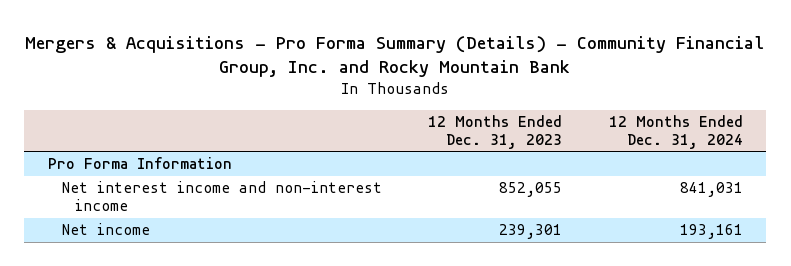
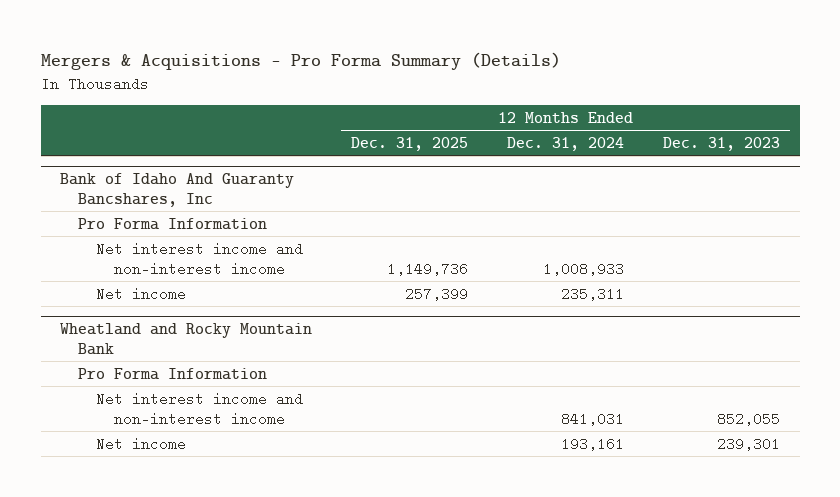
- Mergers & Acquisitions - Pro Forma Summary (Details) - Community Financial Group, Inc. and Rocky Mountain Bank
+ Mergers & Acquisitions - Pro Forma Summary (Details)
- | 12 Months Ended Dec. 31, 2023 | 12 Months Ended Dec. 31, 2024
+ | 12 Months Ended Dec. 31, 2025 | 12 Months Ended Dec. 31, 2024 | 12 Months Ended Dec. 31, 2023
+ Bank of Idaho And Guaranty Bancshares, Inc
+ Net interest income and non-interest income | 1,149,736 | 1,008,933 |
+ Net income | 257,399 | 235,311 |
+ Wheatland and Rocky Mountain Bank
+ Pro Forma Information

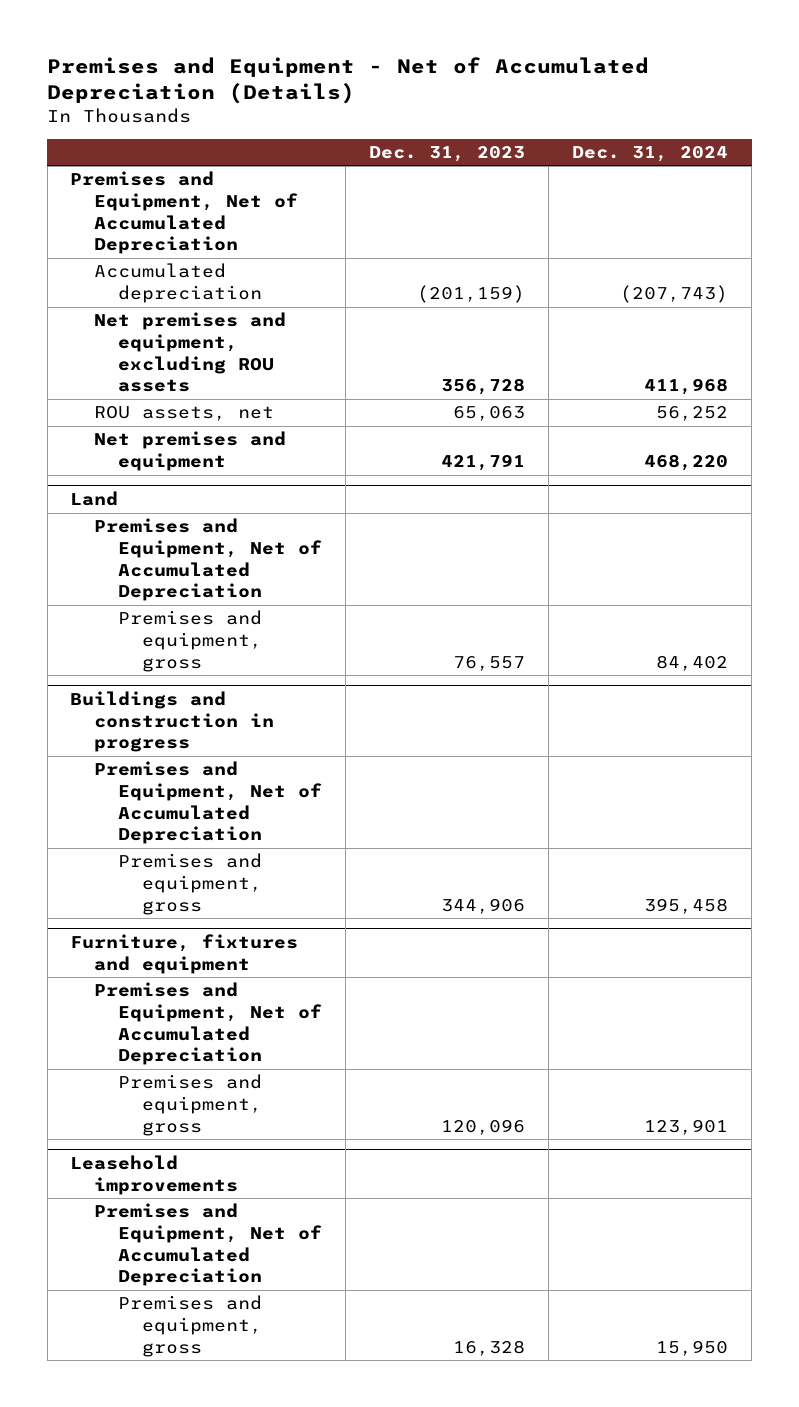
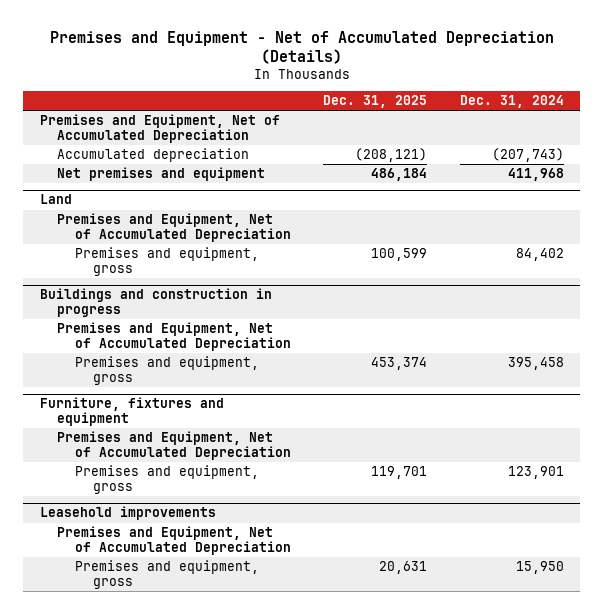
- | Dec. 31, 2023 | Dec. 31, 2024
+ | Dec. 31, 2025 | Dec. 31, 2024
- Net premises and equipment, excluding ROU assets | 356,728 | 411,968
- ROU assets, net | 65,063 | 56,252
- Net premises and equipment | 421,791 | 468,220
+ Net premises and equipment | 486,184 | 411,968

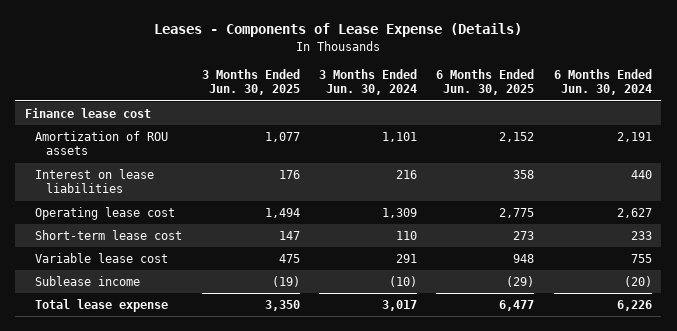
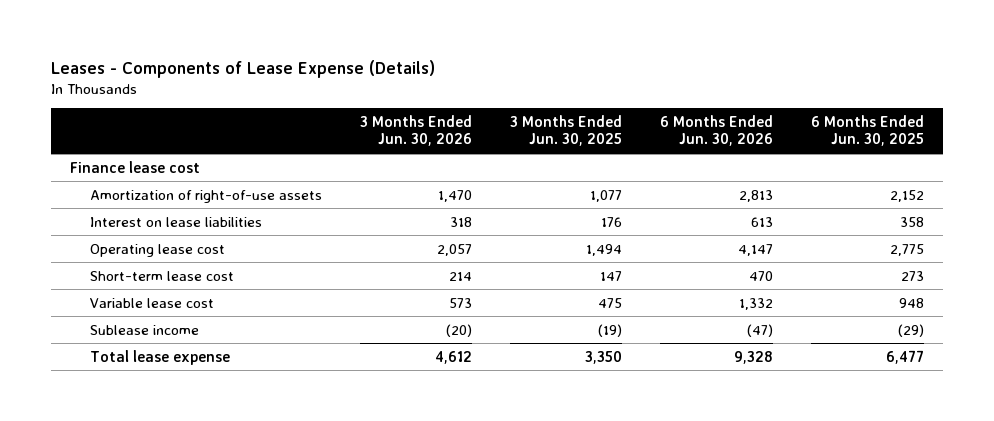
- | 3 Months Ended Jun. 30, 2025 | 3 Months Ended Jun. 30, 2024 | 6 Months Ended Jun. 30, 2025 | 6 Months Ended Jun. 30, 2024
+ | 3 Months Ended Jun. 30, 2026 | 3 Months Ended Jun. 30, 2025 | 6 Months Ended Jun. 30, 2026 | 6 Months Ended Jun. 30, 2025
- Amortization of ROU assets | 1,077 | 1,101 | 2,152 | 2,191
+ Amortization of right-of-use assets | 1,470 | 1,077 | 2,813 | 2,152

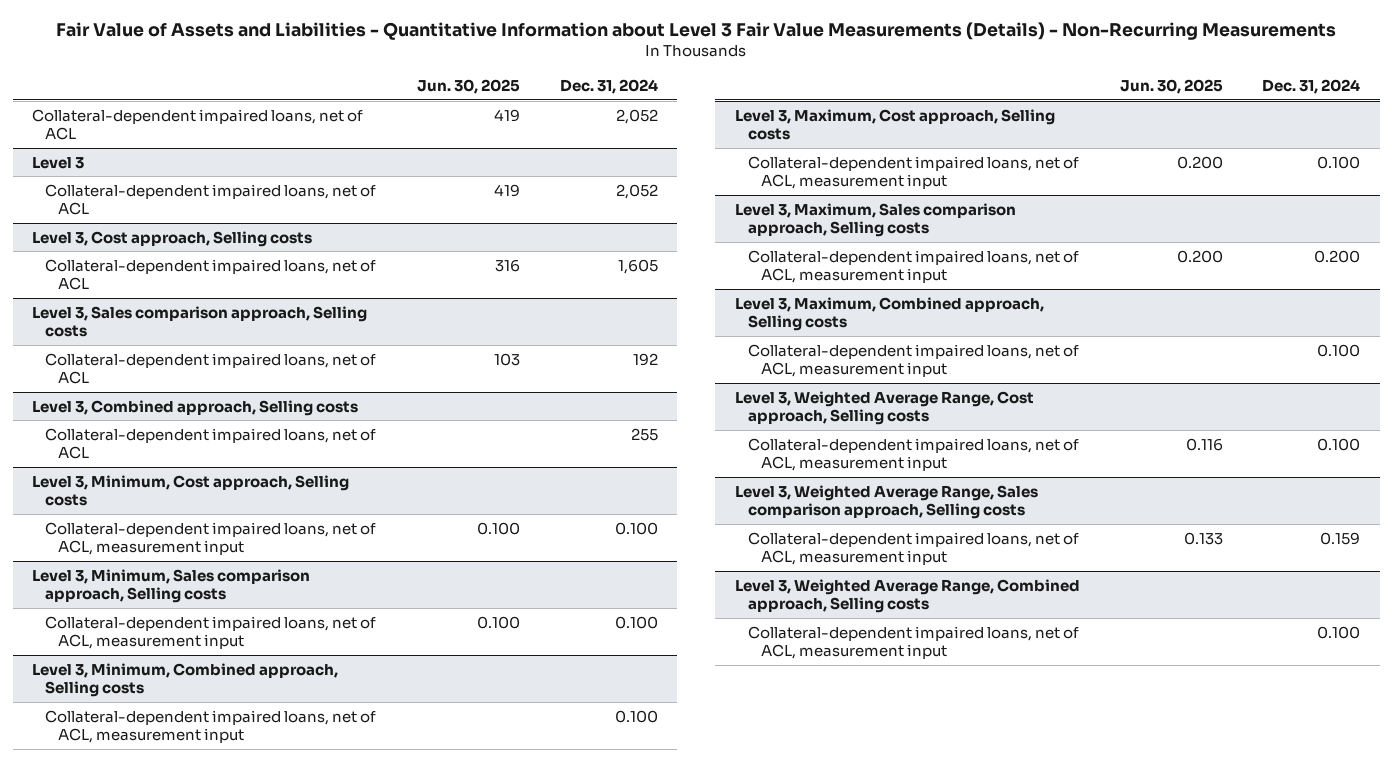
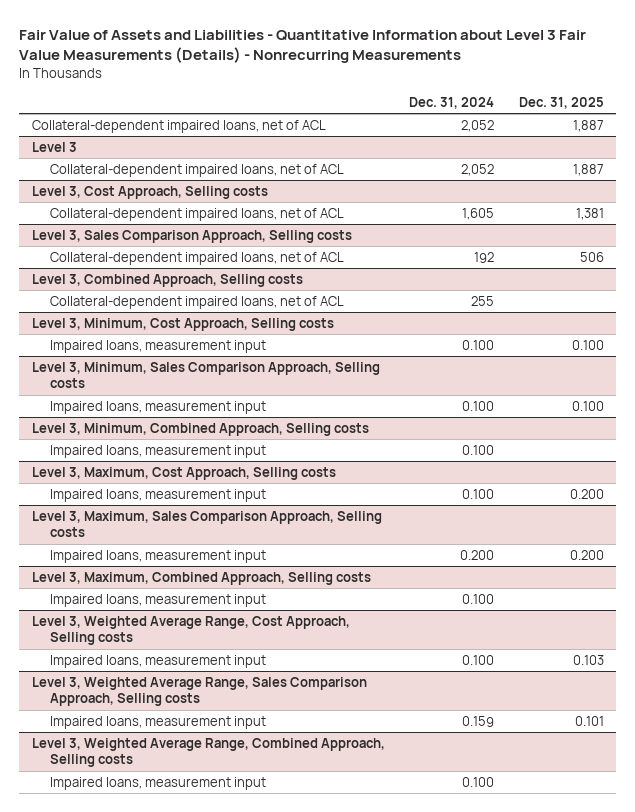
- Fair Value of Assets and Liabilities - Quantitative Information about Level 3 Fair Value Measurements (Details) - Non-Recurring Measurements
+ Fair Value of Assets and Liabilities - Quantitative Information about Level 3 Fair Value Measurements (Details) - Nonrecurring Measurements
- | Jun. 30, 2025 | Dec. 31, 2024
+ | Dec. 31, 2024 | Dec. 31, 2025
- Level 3, Cost approach, Selling costs
+ Level 3, Cost Approach, Selling costs
- Level 3, Sales comparison approach, Selling costs
+ Level 3, Sales Comparison Approach, Selling costs
- Level 3, Combined approach, Selling costs
+ Level 3, Combined Approach, Selling costs
- Level 3, Minimum, Cost approach, Selling costs
- Collateral-dependent impaired loans, net of ACL, measurement input | 0.100 | 0.100
- Level 3, Minimum, Sales comparison approach, Selling costs
- Collateral-dependent impaired loans, net of ACL, measurement input | 0.100 | 0.100
- Level 3, Minimum, Combined approach, Selling costs
- Collateral-dependent impaired loans, net of ACL, measurement input | | 0.100
- Level 3, Maximum, Cost approach, Selling costs
- Collateral-dependent impaired loans, net of ACL, measurement input | 0.200 | 0.100
- Level 3, Maximum, Sales comparison approach, Selling costs
- Collateral-dependent impaired loans, net of ACL, measurement input | 0.200 | 0.200
- Level 3, Maximum, Combined approach, Selling costs
- Collateral-dependent impaired loans, net of ACL, measurement input | | 0.100
- Level 3, Weighted Average Range, Cost approach, Selling costs
- Collateral-dependent impaired loans, net of ACL, measurement input | 0.116 | 0.100
- Level 3, Weighted Average Range, Sales comparison approach, Selling costs
- Collateral-dependent impaired loans, net of ACL, measurement input | 0.133 | 0.159
- Level 3, Weighted Average Range, Combined approach, Selling costs
- Collateral-dependent impaired loans, net of ACL, measurement input | | 0.100
+ Level 3, Minimum, Cost Approach, Selling costs
+ Impaired loans, measurement input | 0.100 | 0.100
+ Level 3, Minimum, Sales Comparison Approach, Selling costs
+ Impaired loans, measurement input | 0.100 | 0.100
+ Level 3, Minimum, Combined Approach, Selling costs
+ Impaired loans, measurement input | 0.100 |
+ Level 3, Maximum, Cost Approach, Selling costs
+ Impaired loans, measurement input | 0.100 | 0.200
+ Level 3, Maximum, Sales Comparison Approach, Selling costs
+ Impaired loans, measurement input | 0.200 | 0.200
+ Level 3, Maximum, Combined Approach, Selling costs
+ Impaired loans, measurement input | 0.100 |
+ Level 3, Weighted Average Range, Cost Approach, Selling costs
+ Impaired loans, measurement input | 0.100 | 0.103
+ Level 3, Weighted Average Range, Sales Comparison Approach, Selling costs
+ Impaired loans, measurement input | 0.159 | 0.101
+ Level 3, Weighted Average Range, Combined Approach, Selling costs
+ Impaired loans, measurement input | 0.100 |

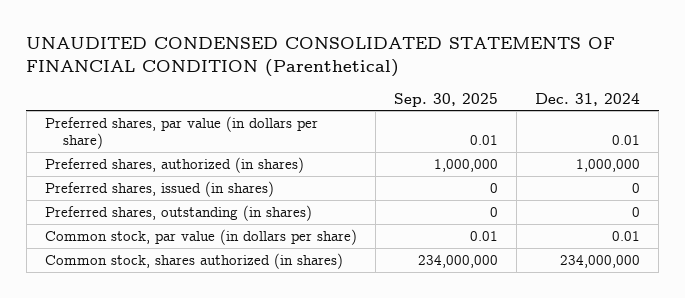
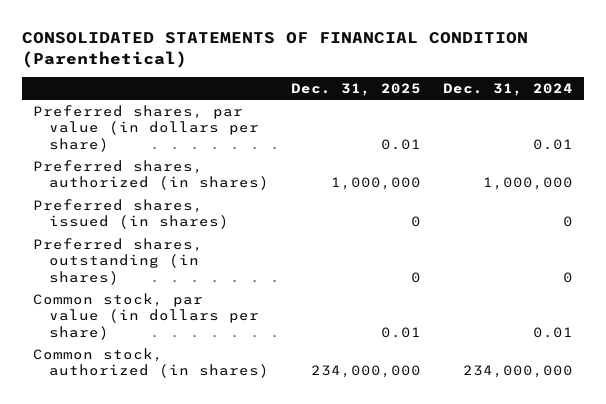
- UNAUDITED CONDENSED CONSOLIDATED STATEMENTS OF FINANCIAL CONDITION (Parenthetical)
+ CONSOLIDATED STATEMENTS OF FINANCIAL CONDITION (Parenthetical)
- | Sep. 30, 2025 | Dec. 31, 2024
+ | Dec. 31, 2025 | Dec. 31, 2024
- Common stock, shares authorized (in shares) | 234,000,000 | 234,000,000
+ Common stock, authorized (in shares) | 234,000,000 | 234,000,000

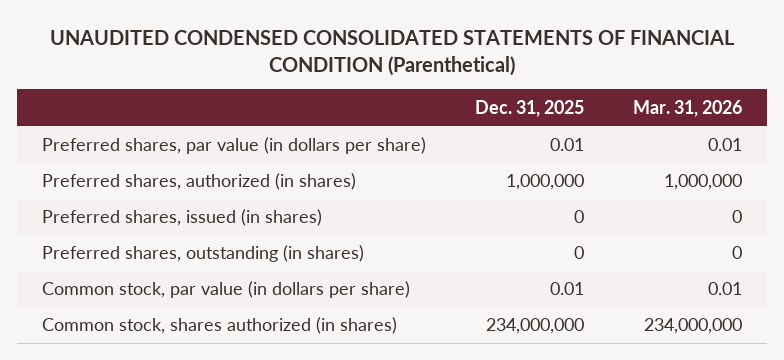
- CONSOLIDATED STATEMENTS OF FINANCIAL CONDITION (Parenthetical)
+ UNAUDITED CONDENSED CONSOLIDATED STATEMENTS OF FINANCIAL CONDITION (Parenthetical)
- | Dec. 31, 2025 | Dec. 31, 2024
+ | Dec. 31, 2025 | Mar. 31, 2026
- Common stock, authorized (in shares) | 234,000,000 | 234,000,000
+ Common stock, shares authorized (in shares) | 234,000,000 | 234,000,000

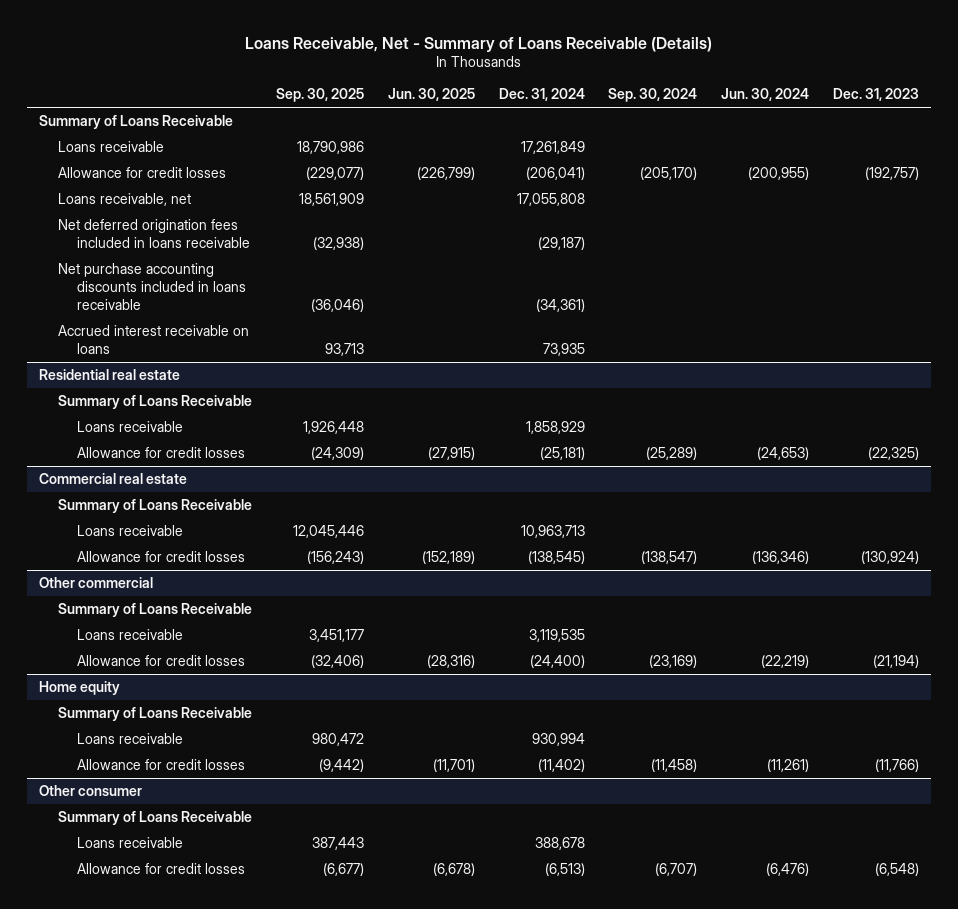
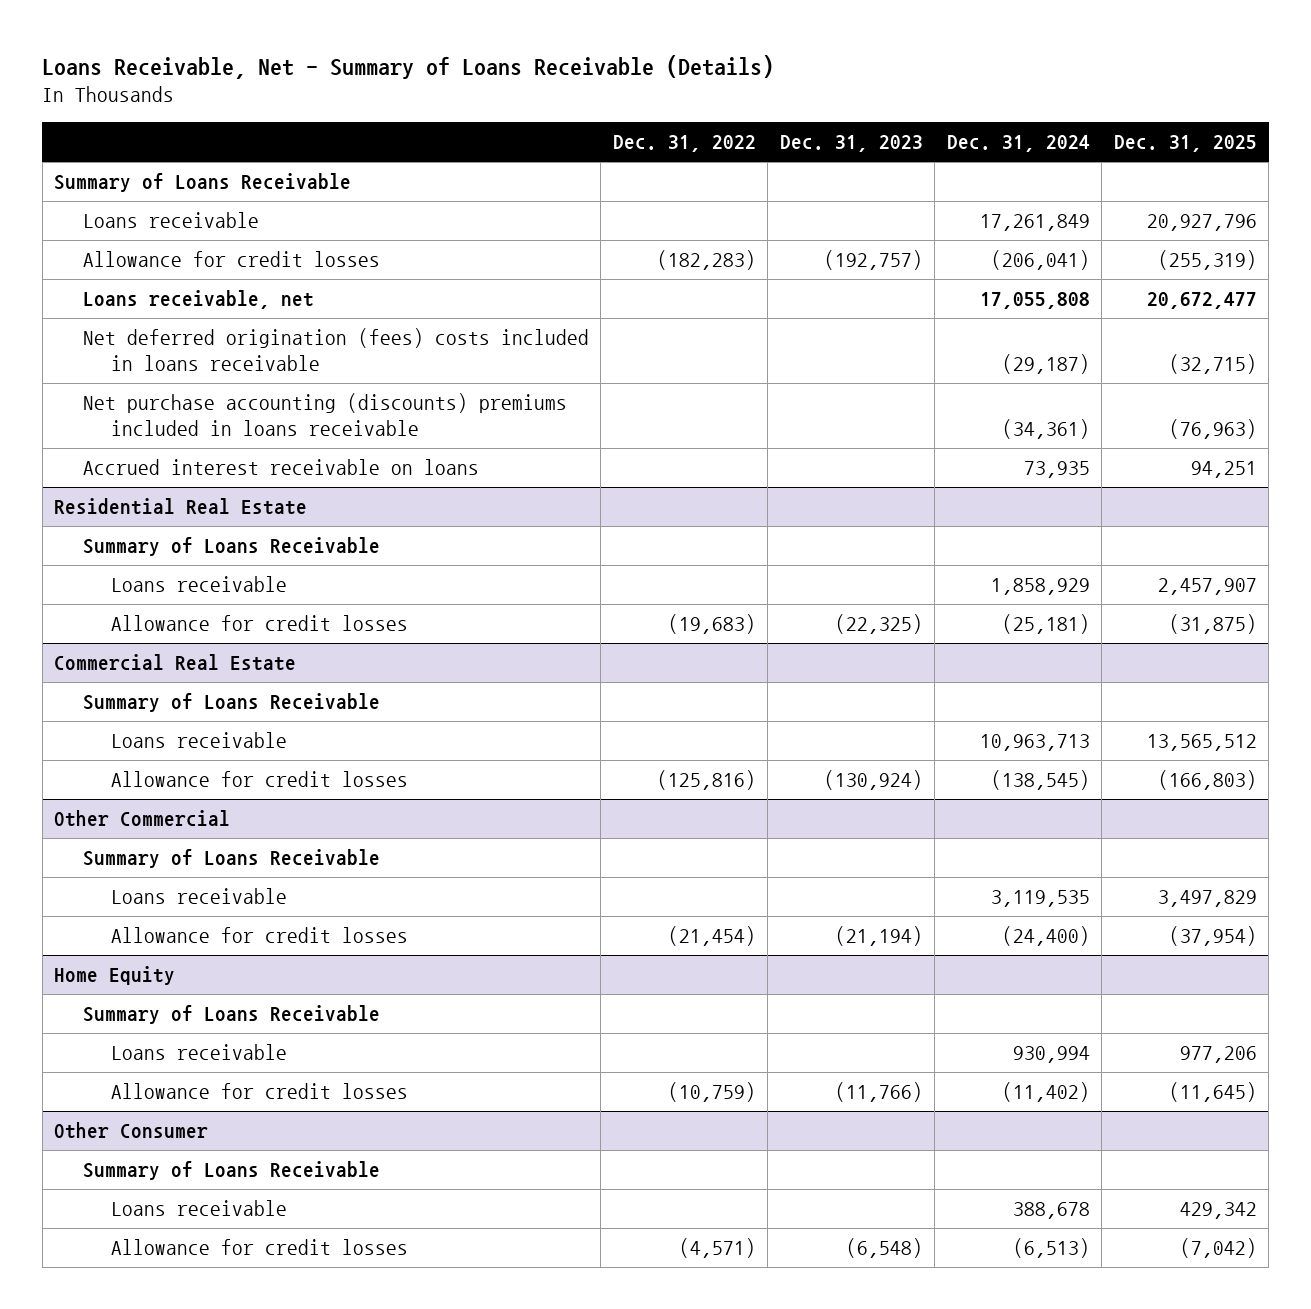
- | Sep. 30, 2025 | Jun. 30, 2025 | Dec. 31, 2024 | Sep. 30, 2024 | Jun. 30, 2024 | Dec. 31, 2023
+ | Dec. 31, 2022 | Dec. 31, 2023 | Dec. 31, 2024 | Dec. 31, 2025
- Net deferred origination fees included in loans receivable | (32,938) | | (29,187) | | |
- Net purchase accounting discounts included in loans receivable | (36,046) | | (34,361) | | |
+ Net deferred origination (fees) costs included in loans receivable | | | (29,187) | (32,715)
+ Net purchase accounting (discounts) premiums included in loans receivable | | | (34,361) | (76,963)
- Residential real estate
+ Residential Real Estate
- Commercial real estate
+ Commercial Real Estate
- Other commercial
+ Other Commercial
- Home equity
+ Home Equity
- Other consumer
+ Other Consumer

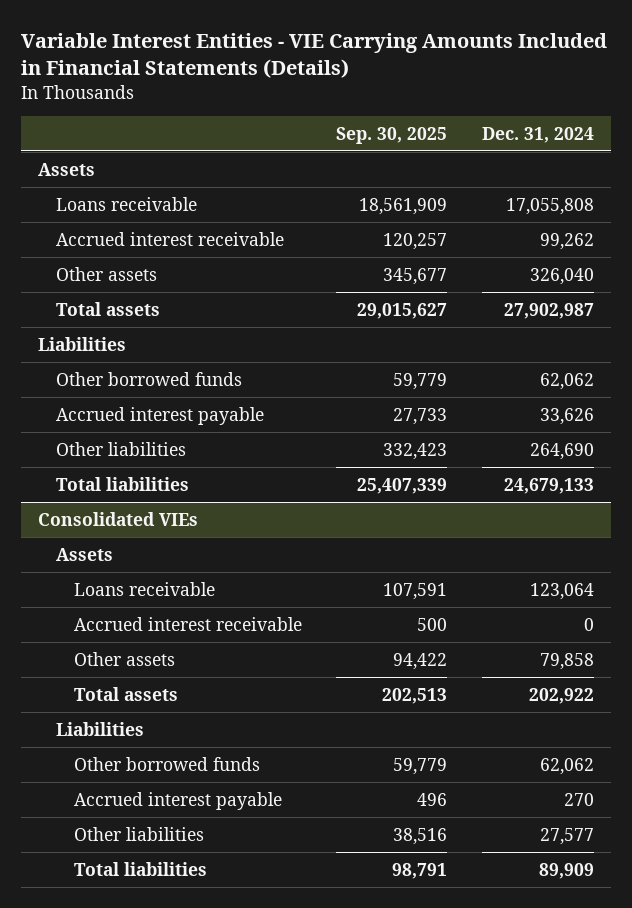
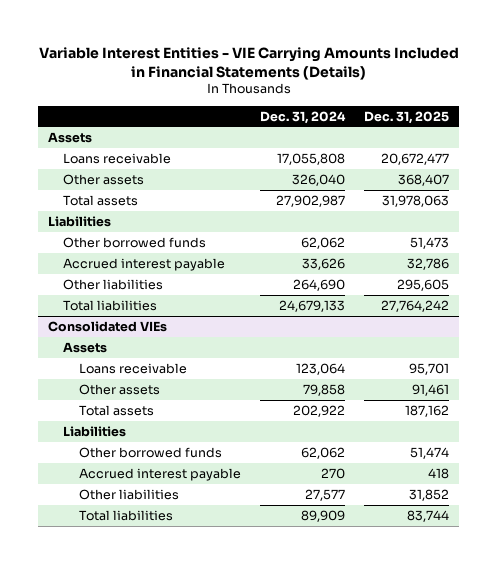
- | Sep. 30, 2025 | Dec. 31, 2024
+ | Dec. 31, 2024 | Dec. 31, 2025
- Accrued interest receivable | 120,257 | 99,262
@ Consolidated VIEs
- Accrued interest receivable | 500 | 0

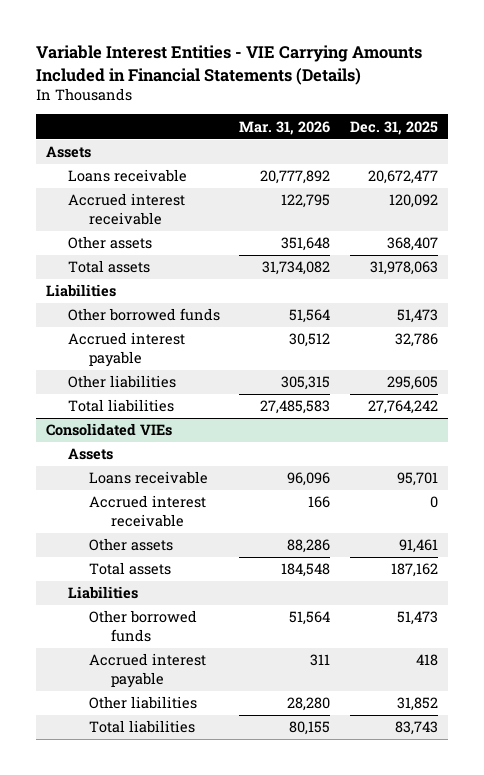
- | Dec. 31, 2024 | Dec. 31, 2025
+ | Mar. 31, 2026 | Dec. 31, 2025
+ Accrued interest receivable | 122,795 | 120,092
@ Consolidated VIEs
+ Accrued interest receivable | 166 | 0
- Other borrowed funds | 62,062 | 51,474
+ Other borrowed funds | 51,564 | 51,473
- Total liabilities | 89,909 | 83,744
+ Total liabilities | 80,155 | 83,743

